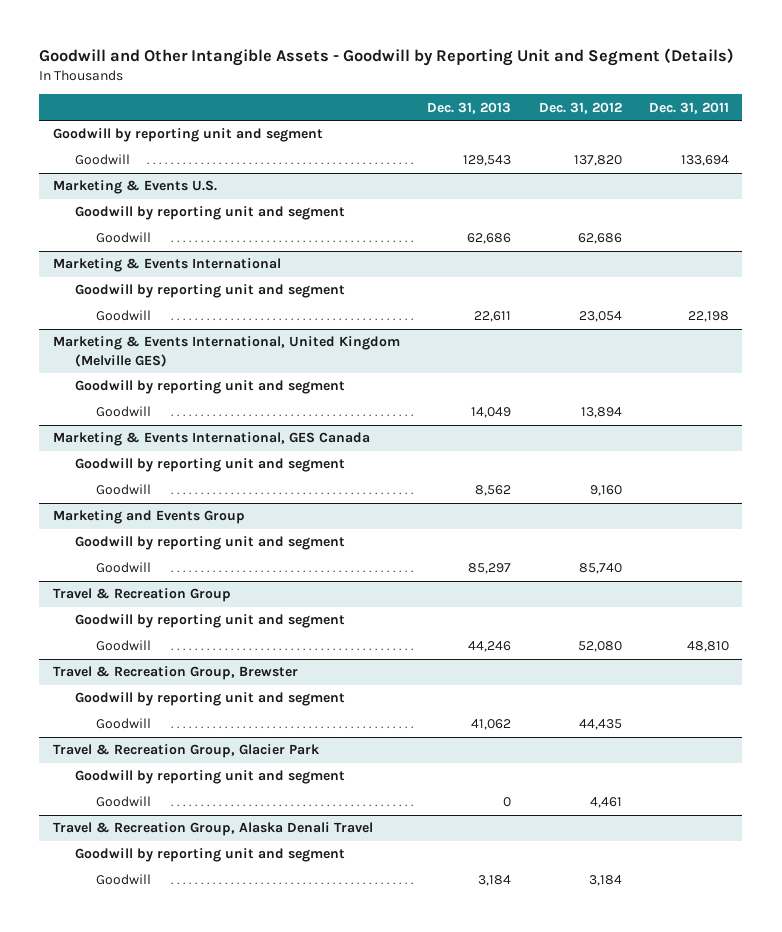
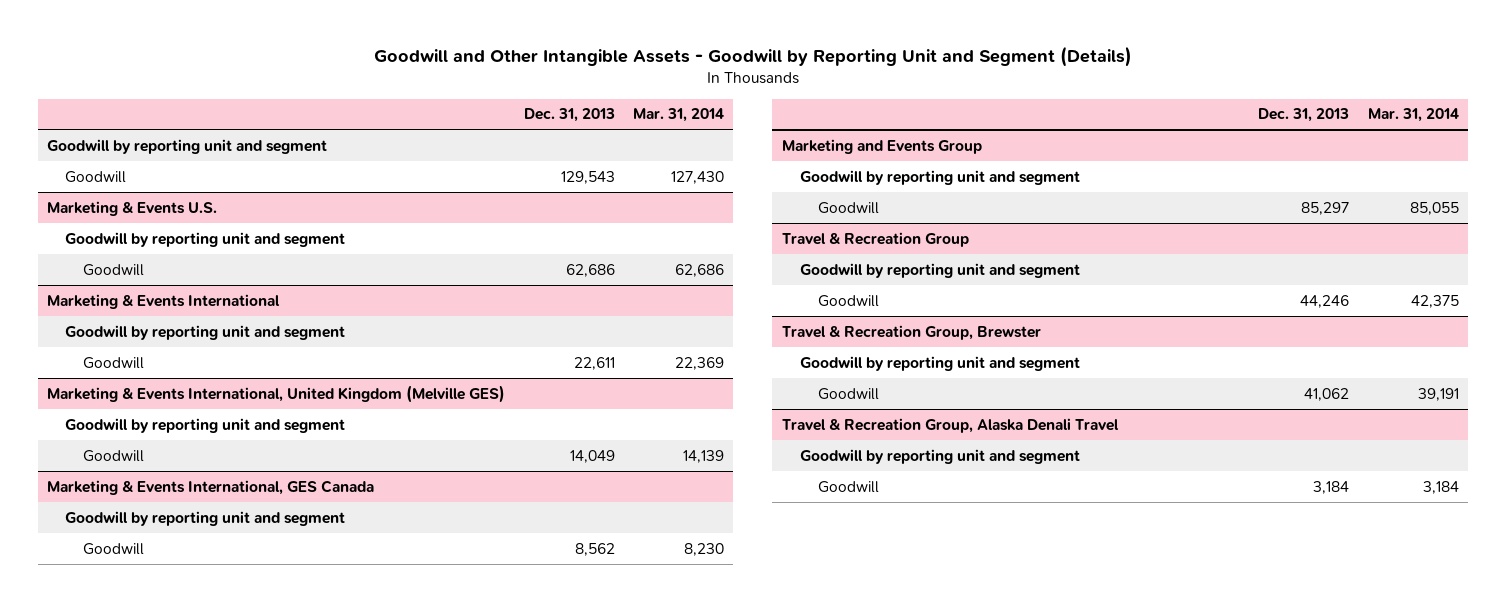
- | Dec. 31, 2013 | Dec. 31, 2012 | Dec. 31, 2011
+ | Dec. 31, 2013 | Mar. 31, 2014
- Travel & Recreation Group, Glacier Park
- Goodwill by reporting unit and segment
- Goodwill | 0 | 4,461 |

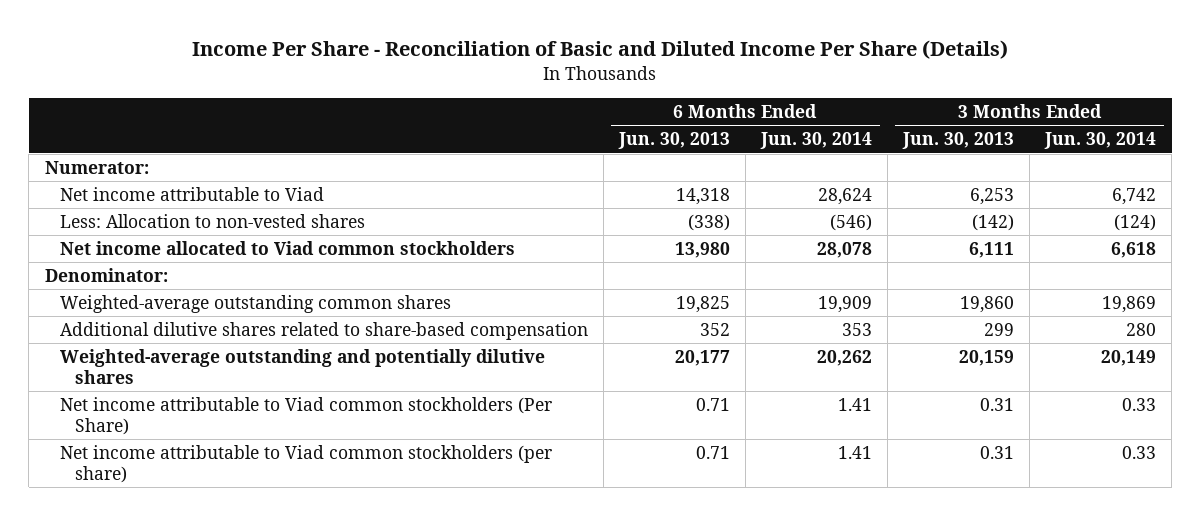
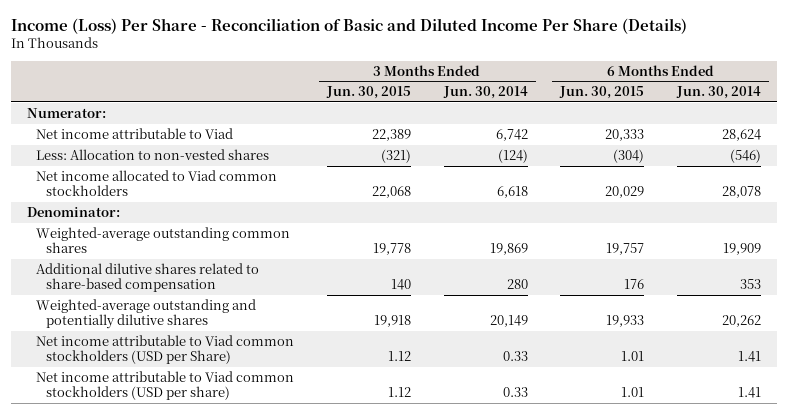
- Income Per Share - Reconciliation of Basic and Diluted Income Per Share (Details)
+ Income (Loss) Per Share - Reconciliation of Basic and Diluted Income Per Share (Details)
- | 6 Months Ended Jun. 30, 2013 | 6 Months Ended Jun. 30, 2014 | 3 Months Ended Jun. 30, 2013 | 3 Months Ended Jun. 30, 2014
+ | 3 Months Ended Jun. 30, 2015 | 3 Months Ended Jun. 30, 2014 | 6 Months Ended Jun. 30, 2015 | 6 Months Ended Jun. 30, 2014
- Net income attributable to Viad common stockholders (Per Share) | 0.71 | 1.41 | 0.31 | 0.33
- Net income attributable to Viad common stockholders (per share) | 0.71 | 1.41 | 0.31 | 0.33
+ Net income attributable to Viad common stockholders (USD per Share) | 1.12 | 0.33 | 1.01 | 1.41
+ Net income attributable to Viad common stockholders (USD per share) | 1.12 | 0.33 | 1.01 | 1.41

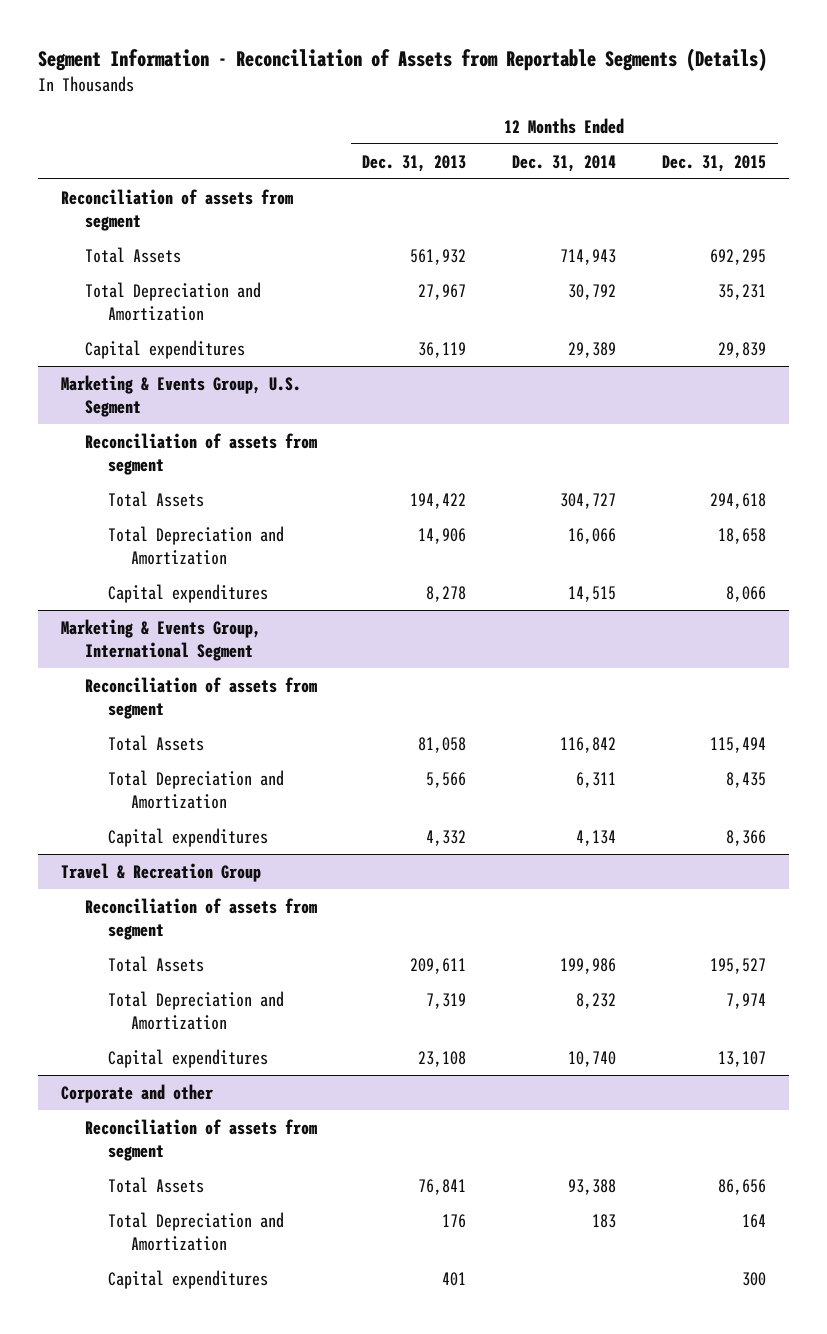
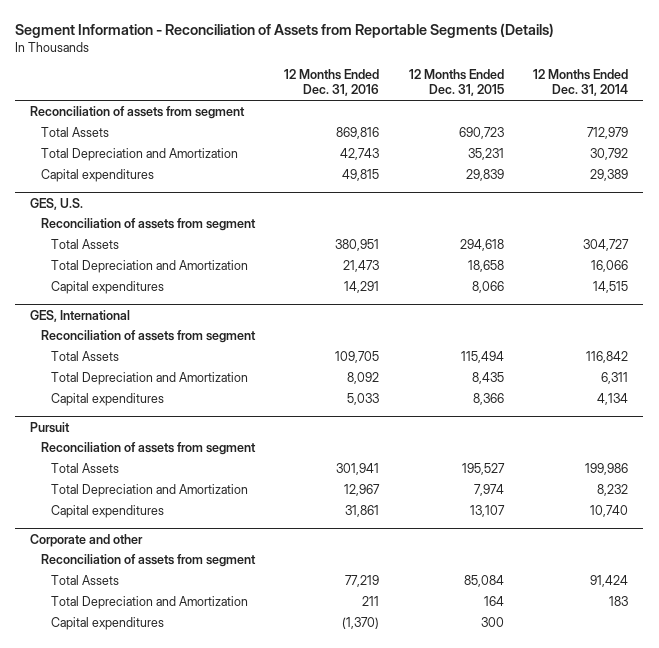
- | 12 Months Ended Dec. 31, 2013 | 12 Months Ended Dec. 31, 2014 | 12 Months Ended Dec. 31, 2015
+ | 12 Months Ended Dec. 31, 2016 | 12 Months Ended Dec. 31, 2015 | 12 Months Ended Dec. 31, 2014
- Total Assets | 561,932 | 714,943 | 692,295
+ Total Assets | 869,816 | 690,723 | 712,979
- Marketing & Events Group, U.S. Segment
+ GES, U.S.
- Marketing & Events Group, International Segment
+ GES, International
- Travel & Recreation Group
+ Pursuit
@ Corporate and other
- Total Assets | 76,841 | 93,388 | 86,656
+ Total Assets | 77,219 | 85,084 | 91,424

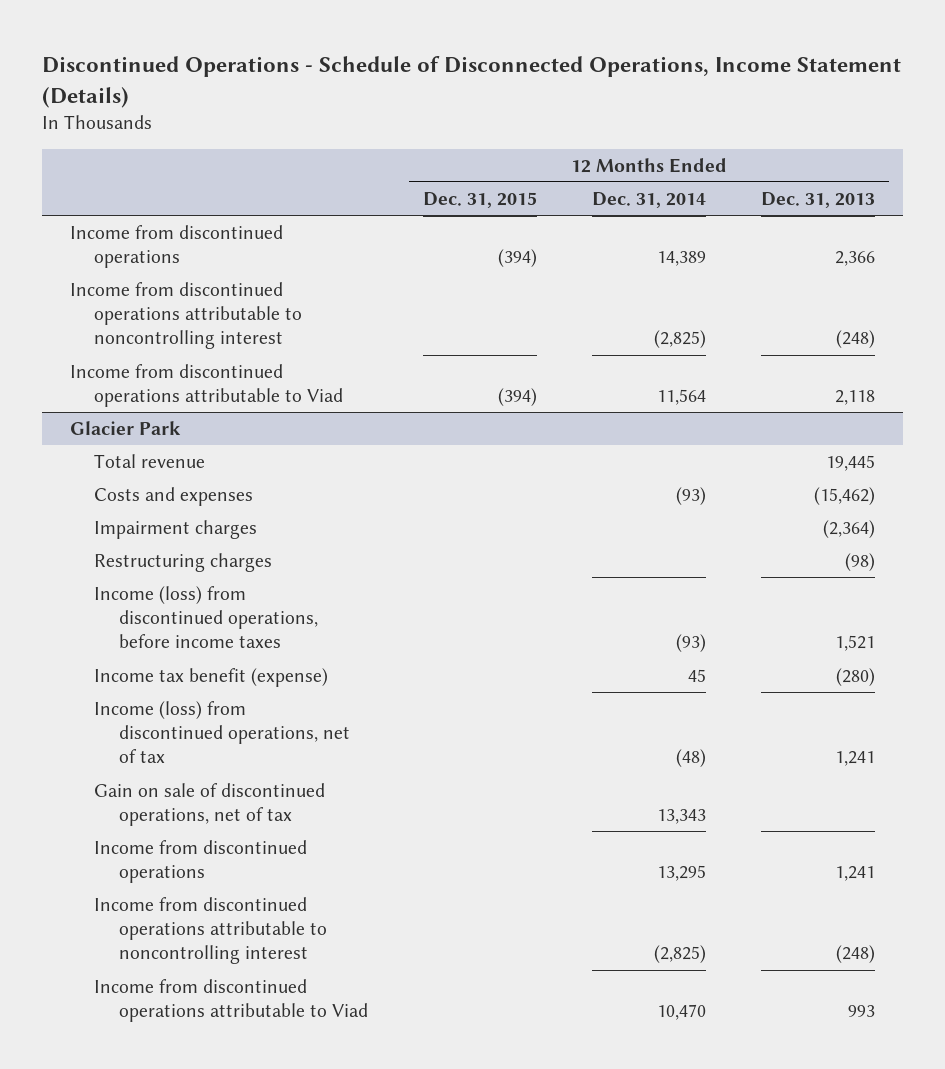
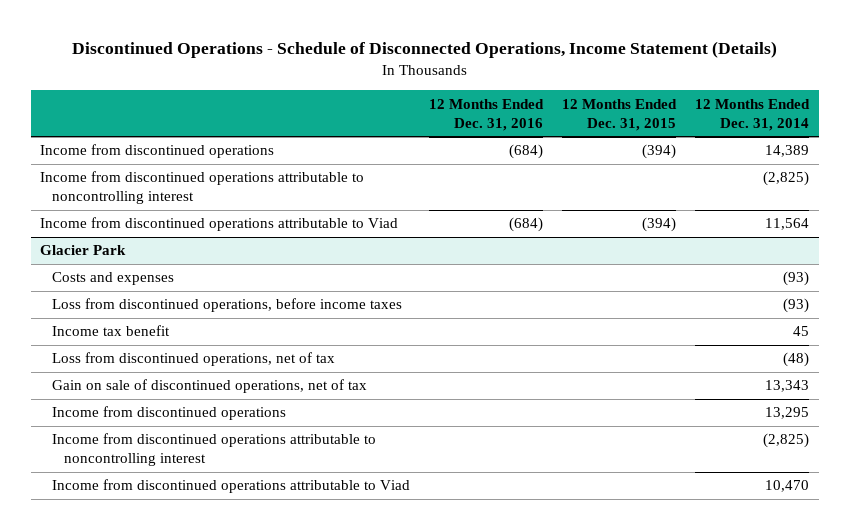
- | 12 Months Ended Dec. 31, 2015 | 12 Months Ended Dec. 31, 2014 | 12 Months Ended Dec. 31, 2013
+ | 12 Months Ended Dec. 31, 2016 | 12 Months Ended Dec. 31, 2015 | 12 Months Ended Dec. 31, 2014
@ Glacier Park
- Total revenue | | | 19,445
- Impairment charges | | | (2,364)
- Restructuring charges | | | (98)
- Income (loss) from discontinued operations, before income taxes | | (93) | 1,521
- Income tax benefit (expense) | | 45 | (280)
- Income (loss) from discontinued operations, net of tax | | (48) | 1,241
+ Loss from discontinued operations, before income taxes | | | (93)
+ Income tax benefit | | | 45
+ Loss from discontinued operations, net of tax | | | (48)

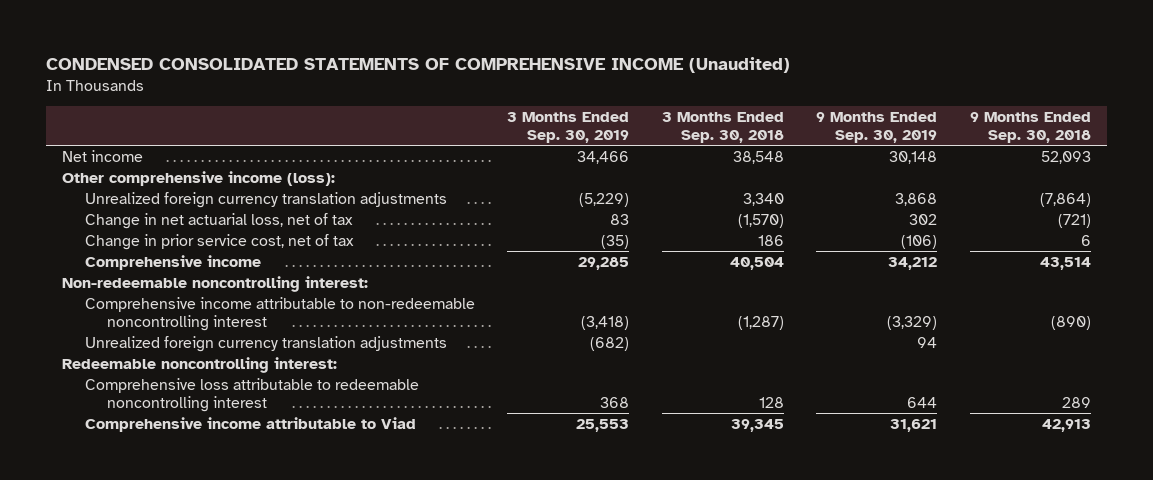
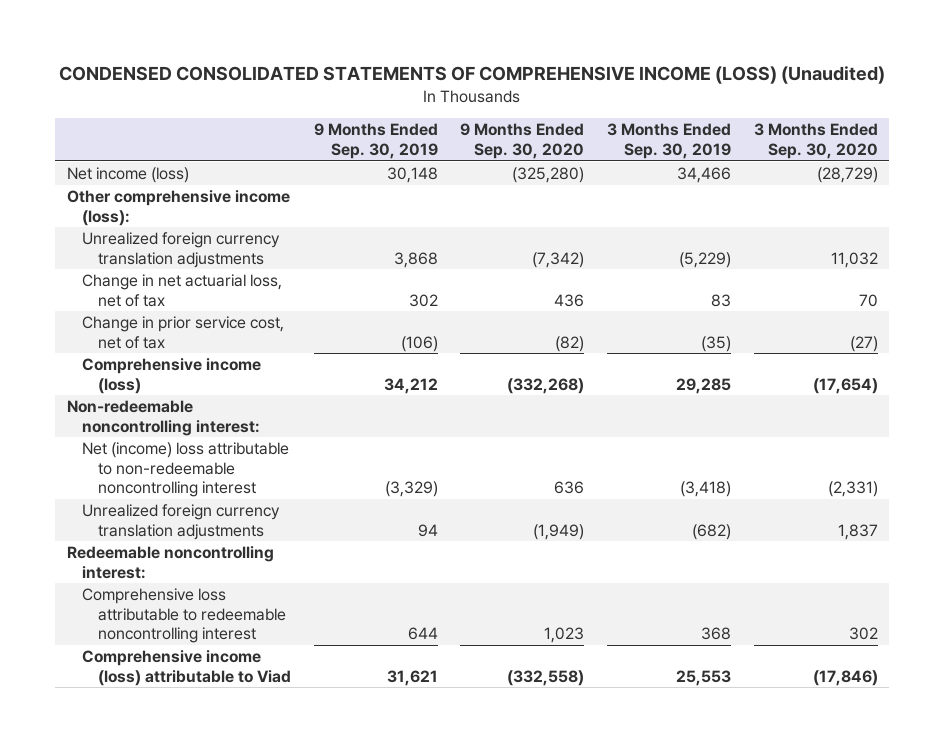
- CONDENSED CONSOLIDATED STATEMENTS OF COMPREHENSIVE INCOME (Unaudited)
+ CONDENSED CONSOLIDATED STATEMENTS OF COMPREHENSIVE INCOME (LOSS) (Unaudited)
- | 3 Months Ended Sep. 30, 2019 | 3 Months Ended Sep. 30, 2018 | 9 Months Ended Sep. 30, 2019 | 9 Months Ended Sep. 30, 2018
+ | 9 Months Ended Sep. 30, 2019 | 9 Months Ended Sep. 30, 2020 | 3 Months Ended Sep. 30, 2019 | 3 Months Ended Sep. 30, 2020
- Net income | 34,466 | 38,548 | 30,148 | 52,093
+ Net income (loss) | 30,148 | (325,280) | 34,466 | (28,729)
- Comprehensive income | 29,285 | 40,504 | 34,212 | 43,514
+ Comprehensive income (loss) | 34,212 | (332,268) | 29,285 | (17,654)
- Comprehensive income attributable to non-redeemable noncontrolling interest | (3,418) | (1,287) | (3,329) | (890)
+ Net (income) loss attributable to non-redeemable noncontrolling interest | (3,329) | 636 | (3,418) | (2,331)
- Comprehensive income attributable to Viad | 25,553 | 39,345 | 31,621 | 42,913
+ Comprehensive income (loss) attributable to Viad | 31,621 | (332,558) | 25,553 | (17,846)

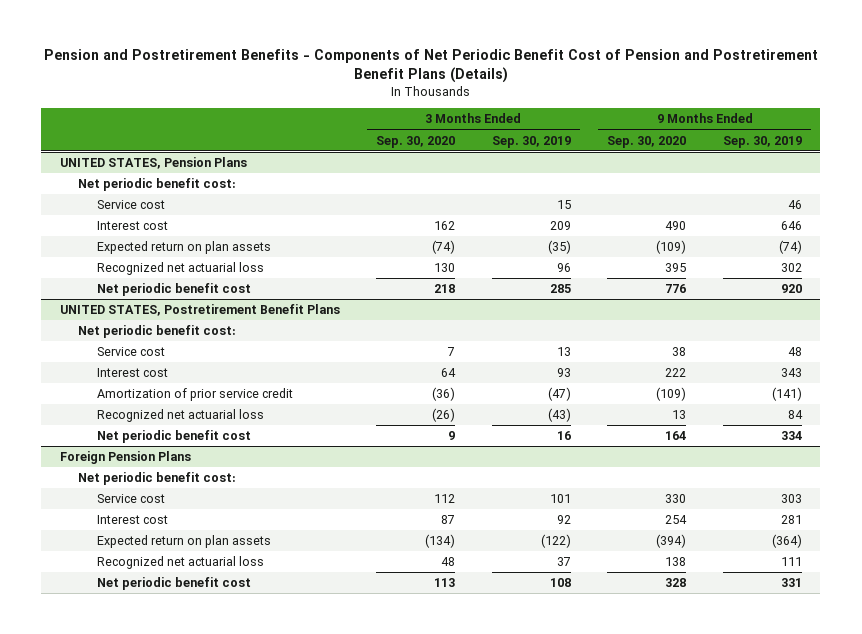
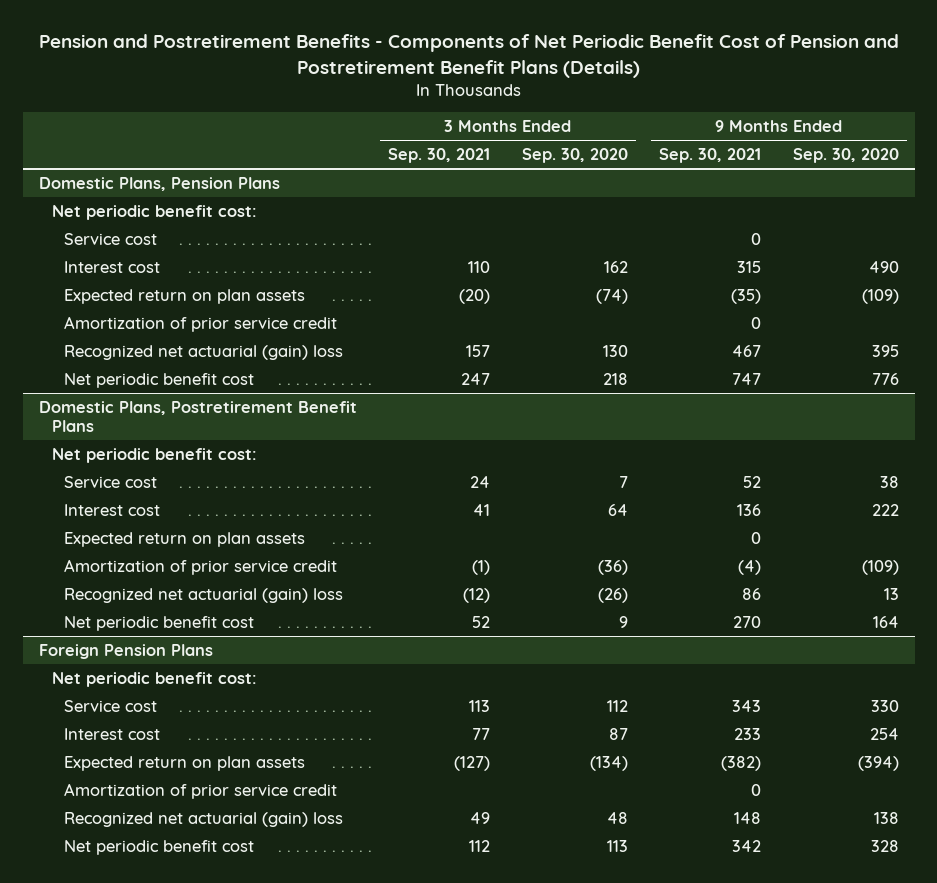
- | 3 Months Ended Sep. 30, 2020 | 3 Months Ended Sep. 30, 2019 | 9 Months Ended Sep. 30, 2020 | 9 Months Ended Sep. 30, 2019
+ | 3 Months Ended Sep. 30, 2021 | 3 Months Ended Sep. 30, 2020 | 9 Months Ended Sep. 30, 2021 | 9 Months Ended Sep. 30, 2020
- UNITED STATES, Pension Plans
+ Domestic Plans, Pension Plans
- Recognized net actuarial loss | 130 | 96 | 395 | 302
+ Amortization of prior service credit | | | 0 |
+ Recognized net actuarial (gain) loss | 157 | 130 | 467 | 395
- UNITED STATES, Postretirement Benefit Plans
+ Domestic Plans, Postretirement Benefit Plans
+ Expected return on plan assets | | | 0 |
- Recognized net actuarial loss | (26) | (43) | 13 | 84
+ Recognized net actuarial (gain) loss | (12) | (26) | 86 | 13
@ Foreign Pension Plans
- Recognized net actuarial loss | 48 | 37 | 138 | 111
+ Amortization of prior service credit | | | 0 |
+ Recognized net actuarial (gain) loss | 49 | 48 | 148 | 138

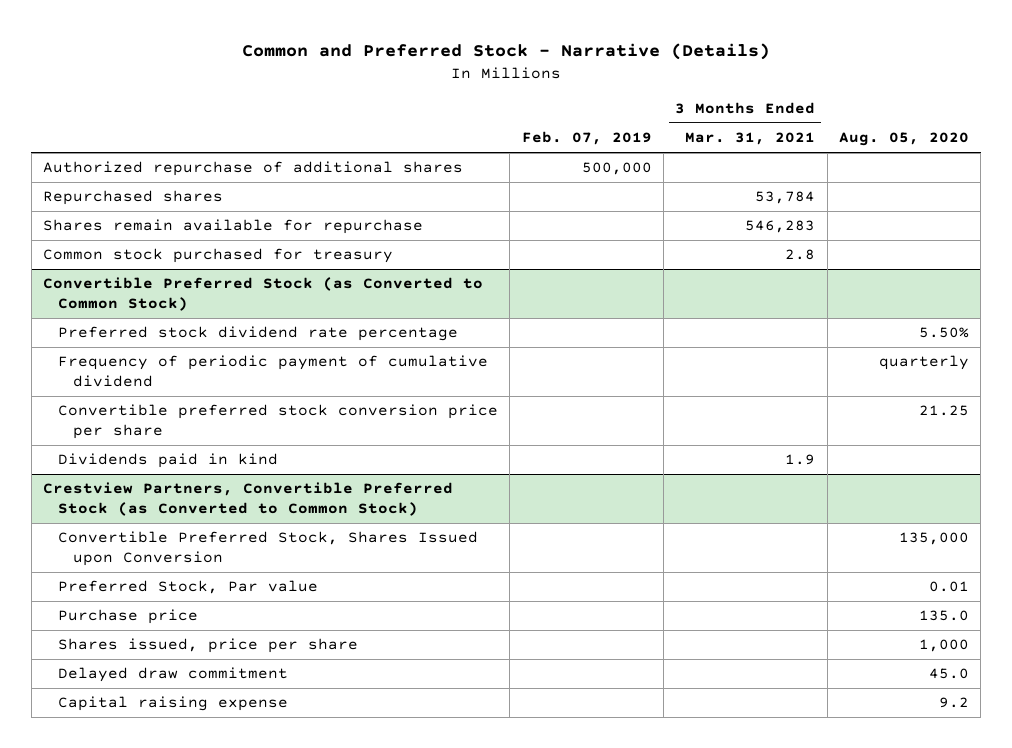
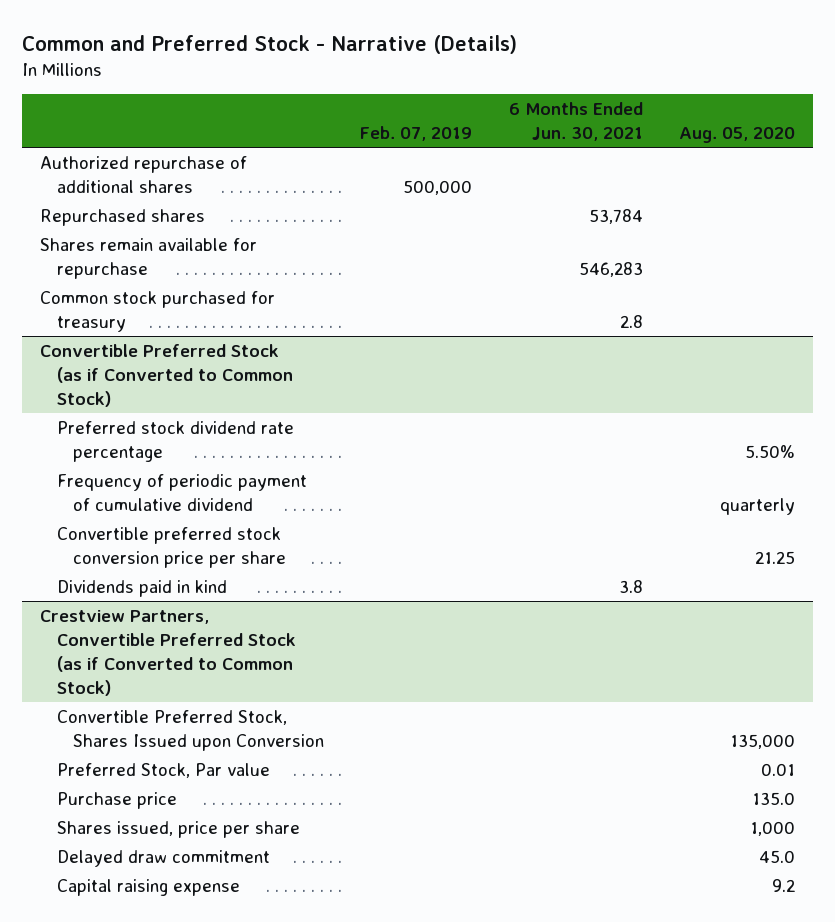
- | Feb. 07, 2019 | 3 Months Ended Mar. 31, 2021 | Aug. 05, 2020
+ | Feb. 07, 2019 | 6 Months Ended Jun. 30, 2021 | Aug. 05, 2020
- Convertible Preferred Stock (as Converted to Common Stock)
+ Convertible Preferred Stock (as if Converted to Common Stock)
- Crestview Partners, Convertible Preferred Stock (as Converted to Common Stock)
+ Crestview Partners, Convertible Preferred Stock (as if Converted to Common Stock)

